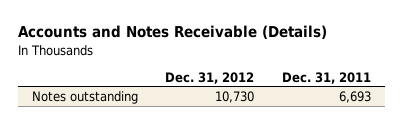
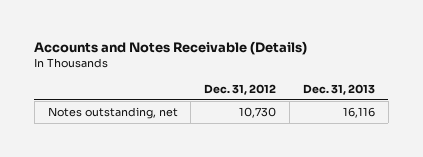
- | Dec. 31, 2012 | Dec. 31, 2011
+ | Dec. 31, 2012 | Dec. 31, 2013
- Notes outstanding | 10,730 | 6,693
+ Notes outstanding, net | 10,730 | 16,116

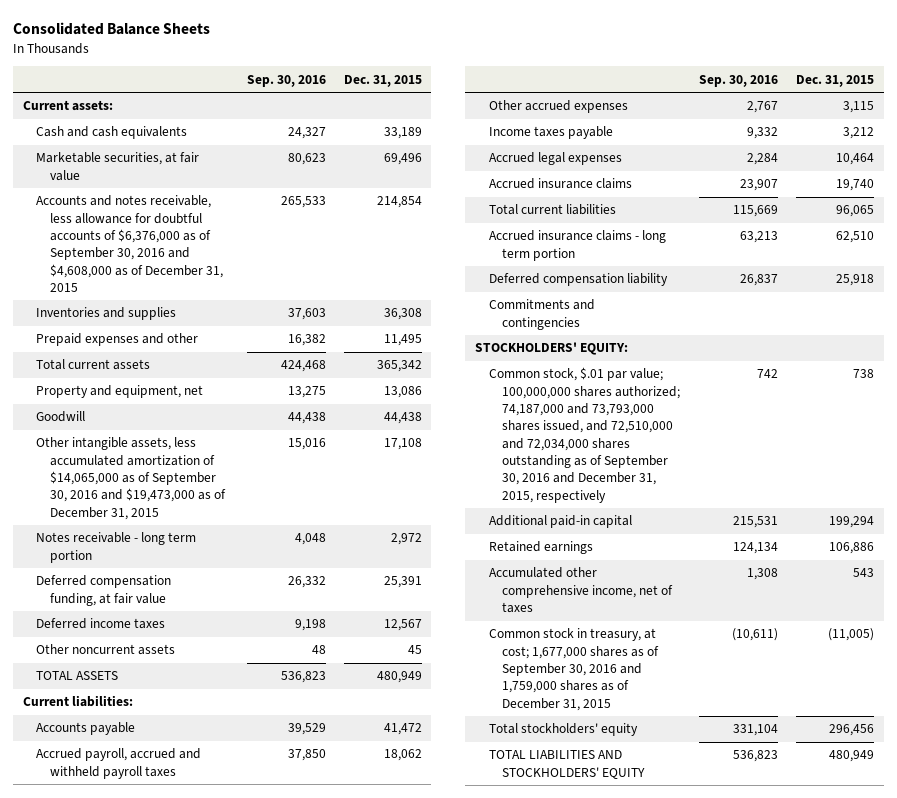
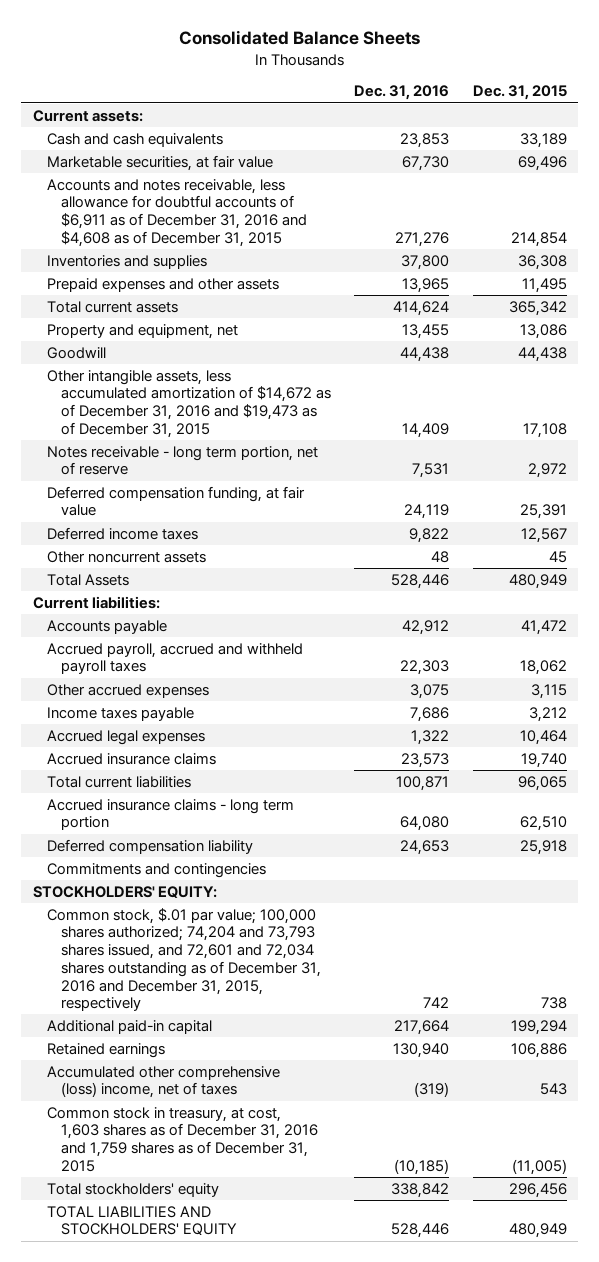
- | Sep. 30, 2016 | Dec. 31, 2015
+ | Dec. 31, 2016 | Dec. 31, 2015
- Accounts and notes receivable, less allowance for doubtful accounts of $6,376,000 as of September 30, 2016 and $4,608,000 as of December 31, 2015 | 265,533 | 214,854
+ Accounts and notes receivable, less allowance for doubtful accounts of $6,911 as of December 31, 2016 and $4,608 as of December 31, 2015 | 271,276 | 214,854
- Prepaid expenses and other | 16,382 | 11,495
+ Prepaid expenses and other assets | 13,965 | 11,495
- Other intangible assets, less accumulated amortization of $14,065,000 as of September 30, 2016 and $19,473,000 as of December 31, 2015 | 15,016 | 17,108
- Notes receivable - long term portion | 4,048 | 2,972
+ Other intangible assets, less accumulated amortization of $14,672 as of December 31, 2016 and $19,473 as of December 31, 2015 | 14,409 | 17,108
+ Notes receivable - long term portion, net of reserve | 7,531 | 2,972
- TOTAL ASSETS | 536,823 | 480,949
+ Total Assets | 528,446 | 480,949
- Common stock, $.01 par value; 100,000,000 shares authorized; 74,187,000 and 73,793,000 shares issued, and 72,510,000 and 72,034,000 shares outstanding as of September 30, 2016 and December 31, 2015, respectively | 742 | 738
+ Common stock, $.01 par value; 100,000 shares authorized; 74,204 and 73,793 shares issued, and 72,601 and 72,034 shares outstanding as of December 31, 2016 and December 31, 2015, respectively | 742 | 738
- Accumulated other comprehensive income, net of taxes | 1,308 | 543
- Common stock in treasury, at cost; 1,677,000 shares as of September 30, 2016 and 1,759,000 shares as of December 31, 2015 | (10,611) | (11,005)
+ Accumulated other comprehensive (loss) income, net of taxes | (319) | 543
+ Common stock in treasury, at cost, 1,603 shares as of December 31, 2016 and 1,759 shares as of December 31, 2015 | (10,185) | (11,005)

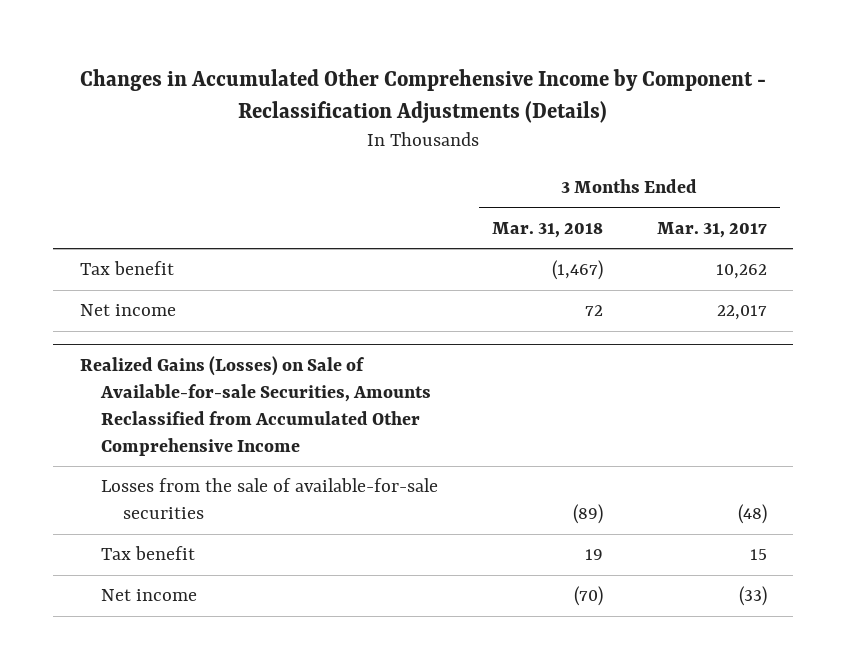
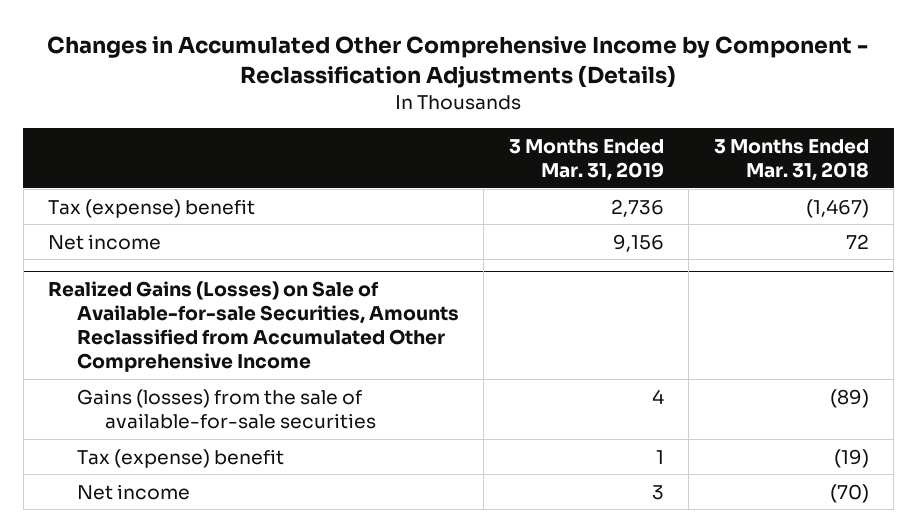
- | 3 Months Ended Mar. 31, 2018 | 3 Months Ended Mar. 31, 2017
+ | 3 Months Ended Mar. 31, 2019 | 3 Months Ended Mar. 31, 2018
- Tax benefit | (1,467) | 10,262
+ Tax (expense) benefit | 2,736 | (1,467)
@ Realized Gains (Losses) on Sale of Available-for-sale Securities, Amounts Reclassified from Accumulated Other Comprehensive Income
- Losses from the sale of available-for-sale securities | (89) | (48)
- Tax benefit | 19 | 15
+ Gains (losses) from the sale of available-for-sale securities | 4 | (89)
+ Tax (expense) benefit | 1 | (19)

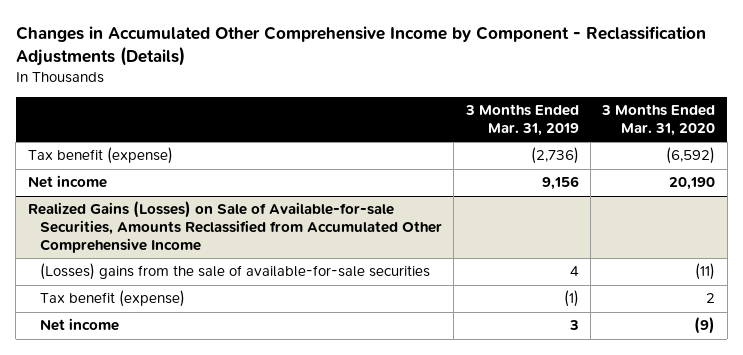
- | 3 Months Ended Mar. 31, 2019 | 3 Months Ended Mar. 31, 2018
+ | 3 Months Ended Mar. 31, 2019 | 3 Months Ended Mar. 31, 2020
- Tax (expense) benefit | 2,736 | (1,467)
+ Tax benefit (expense) | (2,736) | (6,592)
@ Realized Gains (Losses) on Sale of Available-for-sale Securities, Amounts Reclassified from Accumulated Other Comprehensive Income
- Gains (losses) from the sale of available-for-sale securities | 4 | (89)
- Tax (expense) benefit | 1 | (19)
+ (Losses) gains from the sale of available-for-sale securities | 4 | (11)
+ Tax benefit (expense) | (1) | 2

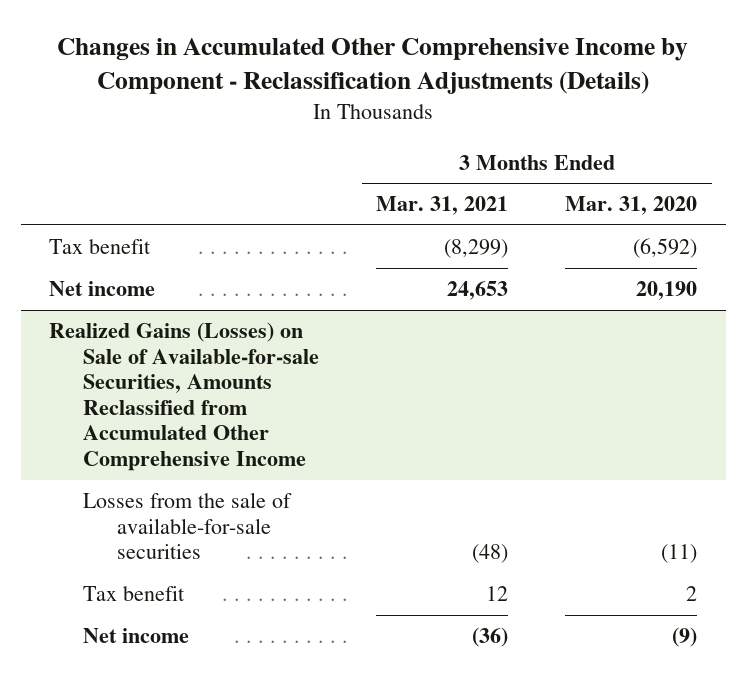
- | 3 Months Ended Mar. 31, 2019 | 3 Months Ended Mar. 31, 2020
+ | 3 Months Ended Mar. 31, 2021 | 3 Months Ended Mar. 31, 2020
- Tax benefit (expense) | (2,736) | (6,592)
+ Tax benefit | (8,299) | (6,592)
@ Realized Gains (Losses) on Sale of Available-for-sale Securities, Amounts Reclassified from Accumulated Other Comprehensive Income
- (Losses) gains from the sale of available-for-sale securities | 4 | (11)
- Tax benefit (expense) | (1) | 2
+ Losses from the sale of available-for-sale securities | (48) | (11)
+ Tax benefit | 12 | 2

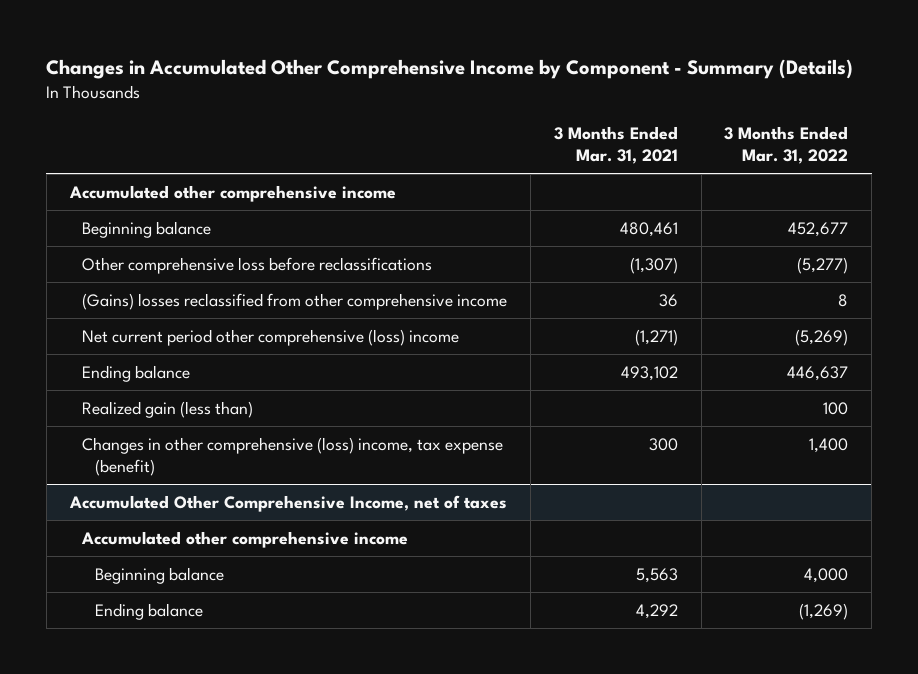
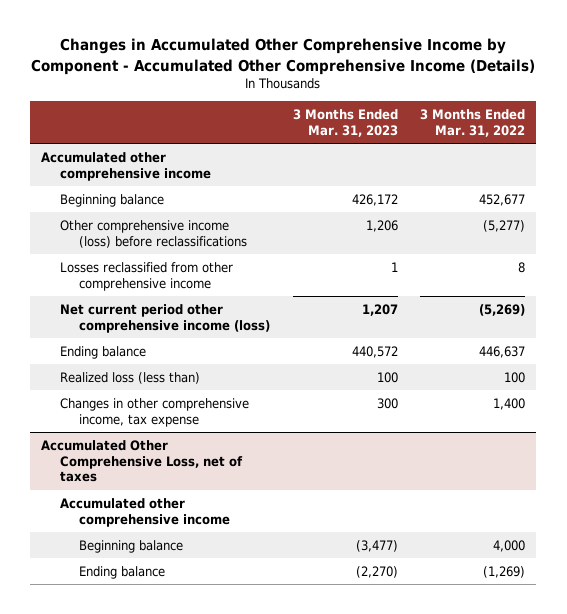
- Changes in Accumulated Other Comprehensive Income by Component - Summary (Details)
+ Changes in Accumulated Other Comprehensive Income by Component - Accumulated Other Comprehensive Income (Details)
- | 3 Months Ended Mar. 31, 2021 | 3 Months Ended Mar. 31, 2022
+ | 3 Months Ended Mar. 31, 2023 | 3 Months Ended Mar. 31, 2022
- Other comprehensive loss before reclassifications | (1,307) | (5,277)
- (Gains) losses reclassified from other comprehensive income | 36 | 8
- Net current period other comprehensive (loss) income | (1,271) | (5,269)
+ Other comprehensive income (loss) before reclassifications | 1,206 | (5,277)
+ Losses reclassified from other comprehensive income | 1 | 8
+ Net current period other comprehensive income (loss) | 1,207 | (5,269)
- Realized gain (less than) | | 100
- Changes in other comprehensive (loss) income, tax expense (benefit) | 300 | 1,400
- Accumulated Other Comprehensive Income, net of taxes
+ Realized loss (less than) | 100 | 100
+ Changes in other comprehensive income, tax expense | 300 | 1,400
+ Accumulated Other Comprehensive Loss, net of taxes

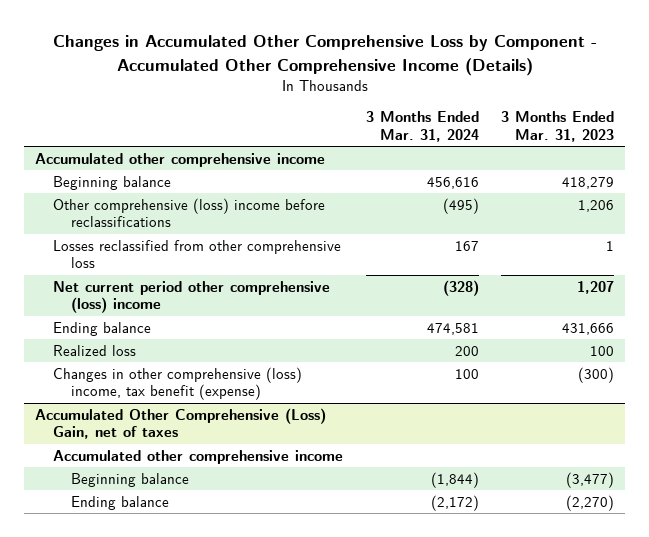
- Changes in Accumulated Other Comprehensive Income by Component - Accumulated Other Comprehensive Income (Details)
+ Changes in Accumulated Other Comprehensive Loss by Component - Accumulated Other Comprehensive Income (Details)
- | 3 Months Ended Mar. 31, 2023 | 3 Months Ended Mar. 31, 2022
+ | 3 Months Ended Mar. 31, 2024 | 3 Months Ended Mar. 31, 2023
- Beginning balance | 426,172 | 452,677
- Other comprehensive income (loss) before reclassifications | 1,206 | (5,277)
- Losses reclassified from other comprehensive income | 1 | 8
- Net current period other comprehensive income (loss) | 1,207 | (5,269)
- Ending balance | 440,572 | 446,637
- Realized loss (less than) | 100 | 100
- Changes in other comprehensive income, tax expense | 300 | 1,400
- Accumulated Other Comprehensive Loss, net of taxes
+ Beginning balance | 456,616 | 418,279
+ Other comprehensive (loss) income before reclassifications | (495) | 1,206
+ Losses reclassified from other comprehensive loss | 167 | 1
+ Net current period other comprehensive (loss) income | (328) | 1,207
+ Ending balance | 474,581 | 431,666
+ Realized loss | 200 | 100
+ Changes in other comprehensive (loss) income, tax benefit (expense) | 100 | (300)
+ Accumulated Other Comprehensive (Loss) Gain, net of taxes

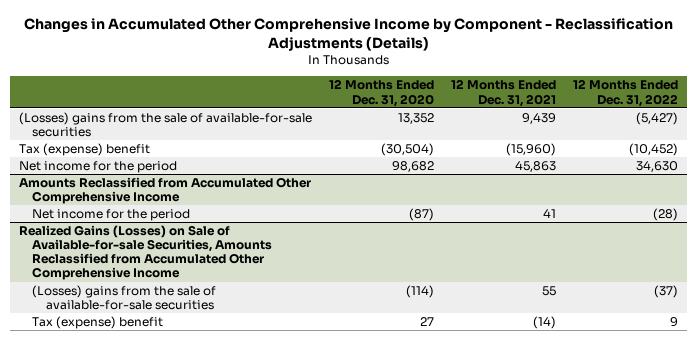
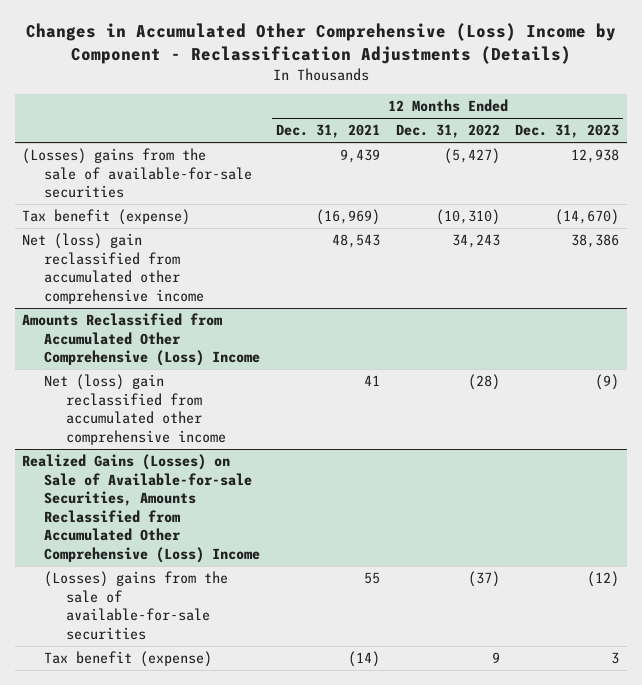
- Changes in Accumulated Other Comprehensive Income by Component - Reclassification Adjustments (Details)
+ Changes in Accumulated Other Comprehensive (Loss) Income by Component - Reclassification Adjustments (Details)
- | 12 Months Ended Dec. 31, 2020 | 12 Months Ended Dec. 31, 2021 | 12 Months Ended Dec. 31, 2022
+ | 12 Months Ended Dec. 31, 2021 | 12 Months Ended Dec. 31, 2022 | 12 Months Ended Dec. 31, 2023
- Tax (expense) benefit | (30,504) | (15,960) | (10,452)
- Net income for the period | 98,682 | 45,863 | 34,630
- Amounts Reclassified from Accumulated Other Comprehensive Income
- Net income for the period | (87) | 41 | (28)
- Realized Gains (Losses) on Sale of Available-for-sale Securities, Amounts Reclassified from Accumulated Other Comprehensive Income
+ Tax benefit (expense) | (16,969) | (10,310) | (14,670)
+ Net (loss) gain reclassified from accumulated other comprehensive income | 48,543 | 34,243 | 38,386
+ Amounts Reclassified from Accumulated Other Comprehensive (Loss) Income
+ Net (loss) gain reclassified from accumulated other comprehensive income | 41 | (28) | (9)
+ Realized Gains (Losses) on Sale of Available-for-sale Securities, Amounts Reclassified from Accumulated Other Comprehensive (Loss) Income
- Tax (expense) benefit | 27 | (14) | 9
+ Tax benefit (expense) | (14) | 9 | 3

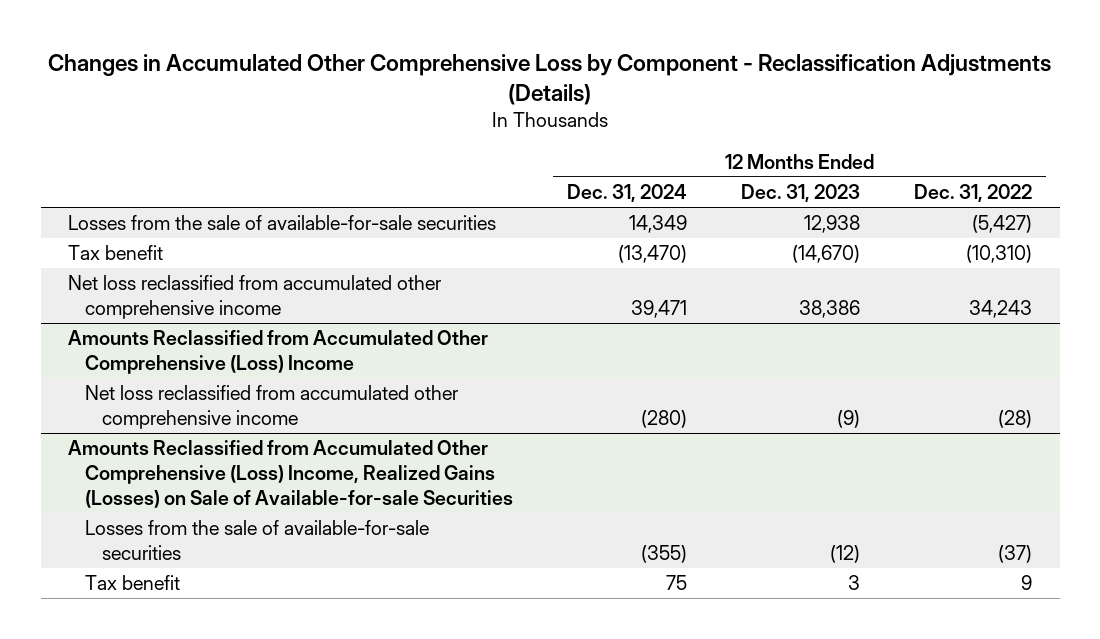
- Changes in Accumulated Other Comprehensive (Loss) Income by Component - Reclassification Adjustments (Details)
+ Changes in Accumulated Other Comprehensive Loss by Component - Reclassification Adjustments (Details)
- | 12 Months Ended Dec. 31, 2021 | 12 Months Ended Dec. 31, 2022 | 12 Months Ended Dec. 31, 2023
+ | 12 Months Ended Dec. 31, 2024 | 12 Months Ended Dec. 31, 2023 | 12 Months Ended Dec. 31, 2022
- (Losses) gains from the sale of available-for-sale securities | 9,439 | (5,427) | 12,938
- Tax benefit (expense) | (16,969) | (10,310) | (14,670)
- Net (loss) gain reclassified from accumulated other comprehensive income | 48,543 | 34,243 | 38,386
+ Losses from the sale of available-for-sale securities | 14,349 | 12,938 | (5,427)
+ Tax benefit | (13,470) | (14,670) | (10,310)
+ Net loss reclassified from accumulated other comprehensive income | 39,471 | 38,386 | 34,243
@ Amounts Reclassified from Accumulated Other Comprehensive (Loss) Income
- Net (loss) gain reclassified from accumulated other comprehensive income | 41 | (28) | (9)
- Realized Gains (Losses) on Sale of Available-for-sale Securities, Amounts Reclassified from Accumulated Other Comprehensive (Loss) Income
- (Losses) gains from the sale of available-for-sale securities | 55 | (37) | (12)
- Tax benefit (expense) | (14) | 9 | 3
@ Amounts Reclassified from Accumulated Other Comprehensive (Loss) Income
+ Net loss reclassified from accumulated other comprehensive income | (280) | (9) | (28)
+ Amounts Reclassified from Accumulated Other Comprehensive (Loss) Income, Realized Gains (Losses) on Sale of Available-for-sale Securities
+ Losses from the sale of available-for-sale securities | (355) | (12) | (37)
+ Tax benefit | 75 | 3 | 9

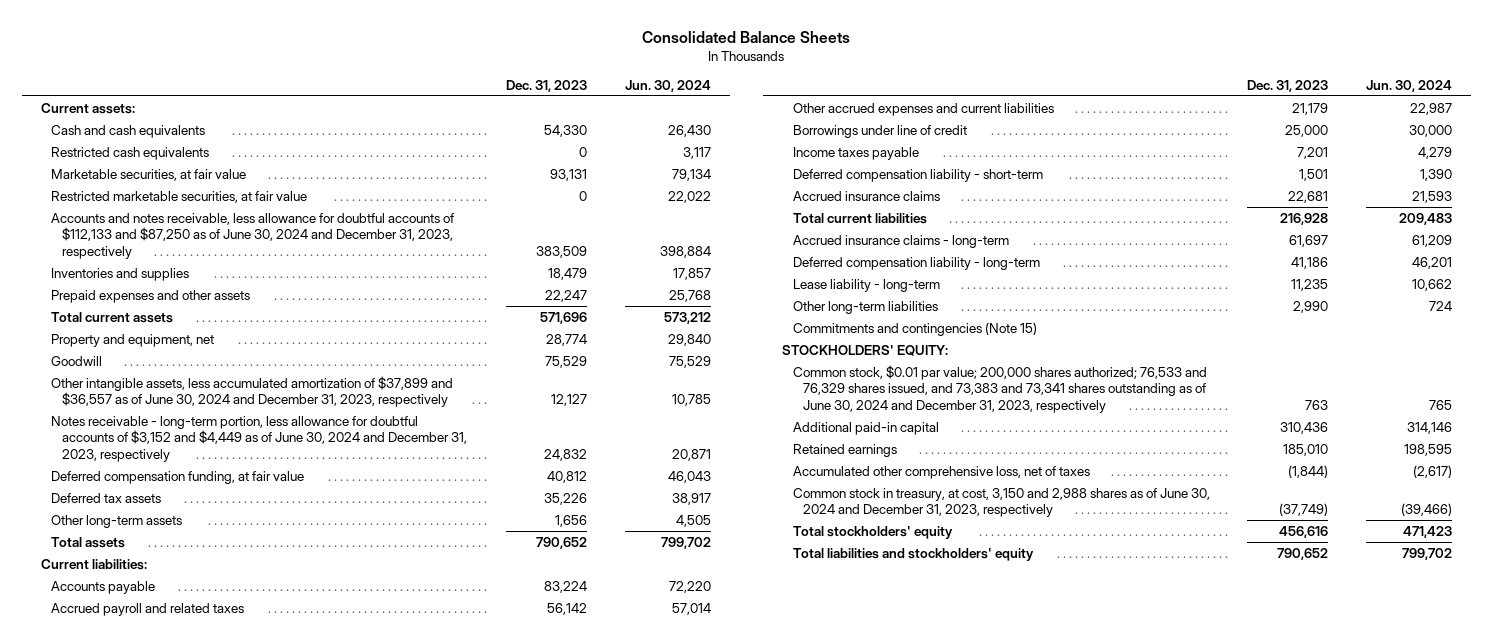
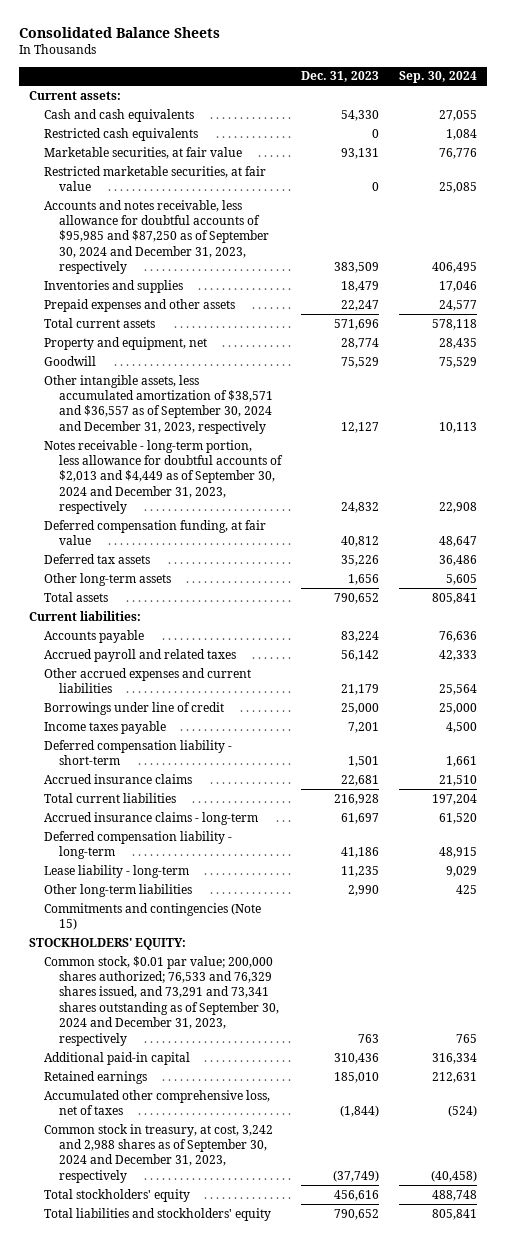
- | Dec. 31, 2023 | Jun. 30, 2024
+ | Dec. 31, 2023 | Sep. 30, 2024
- Accounts and notes receivable, less allowance for doubtful accounts of $112,133 and $87,250 as of June 30, 2024 and December 31, 2023, respectively | 383,509 | 398,884
+ Accounts and notes receivable, less allowance for doubtful accounts of $95,985 and $87,250 as of September 30, 2024 and December 31, 2023, respectively | 383,509 | 406,495
- Other intangible assets, less accumulated amortization of $37,899 and $36,557 as of June 30, 2024 and December 31, 2023, respectively | 12,127 | 10,785
- Notes receivable - long-term portion, less allowance for doubtful accounts of $3,152 and $4,449 as of June 30, 2024 and December 31, 2023, respectively | 24,832 | 20,871
+ Other intangible assets, less accumulated amortization of $38,571 and $36,557 as of September 30, 2024 and December 31, 2023, respectively | 12,127 | 10,113
+ Notes receivable - long-term portion, less allowance for doubtful accounts of $2,013 and $4,449 as of September 30, 2024 and December 31, 2023, respectively | 24,832 | 22,908
- Common stock, $0.01 par value; 200,000 shares authorized; 76,533 and 76,329 shares issued, and 73,383 and 73,341 shares outstanding as of June 30, 2024 and December 31, 2023, respectively | 763 | 765
+ Common stock, $0.01 par value; 200,000 shares authorized; 76,533 and 76,329 shares issued, and 73,291 and 73,341 shares outstanding as of September 30, 2024 and December 31, 2023, respectively | 763 | 765
- Common stock in treasury, at cost, 3,150 and 2,988 shares as of June 30, 2024 and December 31, 2023, respectively | (37,749) | (39,466)
+ Common stock in treasury, at cost, 3,242 and 2,988 shares as of September 30, 2024 and December 31, 2023, respectively | (37,749) | (40,458)

